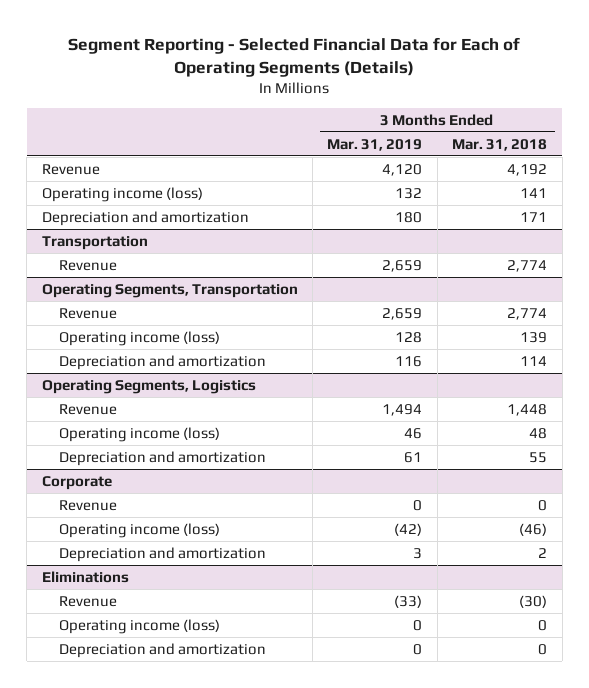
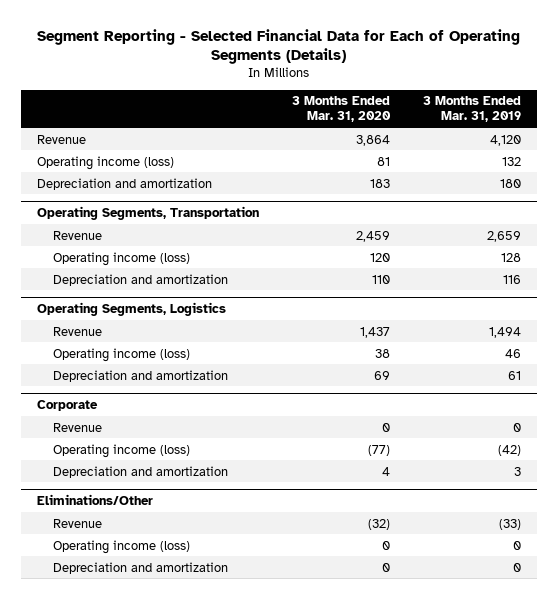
- | 3 Months Ended Mar. 31, 2019 | 3 Months Ended Mar. 31, 2018
+ | 3 Months Ended Mar. 31, 2020 | 3 Months Ended Mar. 31, 2019
- Transportation
- Revenue | 2,659 | 2,774
- Eliminations
+ Eliminations/Other

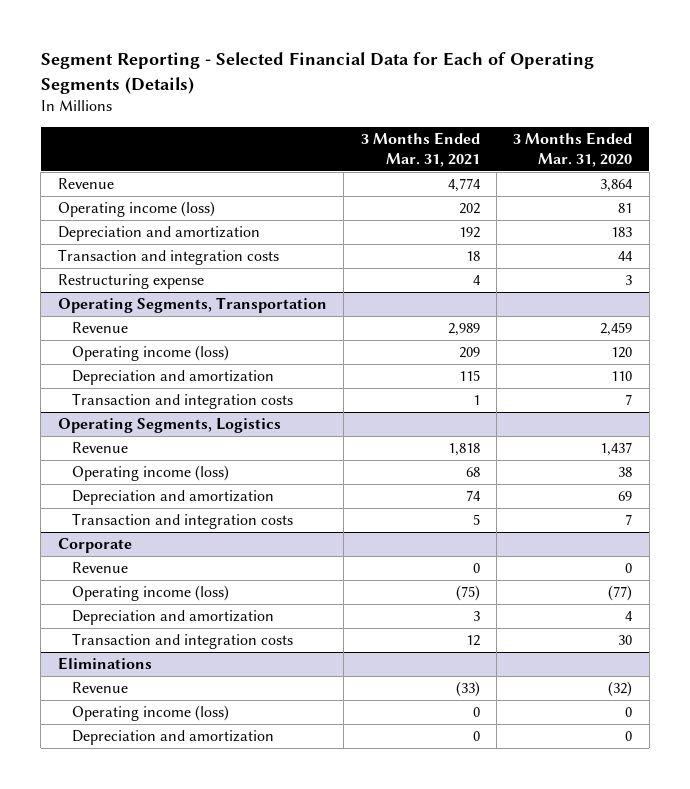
- | 3 Months Ended Mar. 31, 2020 | 3 Months Ended Mar. 31, 2019
+ | 3 Months Ended Mar. 31, 2021 | 3 Months Ended Mar. 31, 2020
+ Transaction and integration costs | 18 | 44
+ Restructuring expense | 4 | 3
@ Operating Segments, Transportation
+ Transaction and integration costs | 1 | 7
@ Operating Segments, Logistics
+ Transaction and integration costs | 5 | 7
- Eliminations/Other
@ Corporate
+ Transaction and integration costs | 12 | 30
+ Eliminations

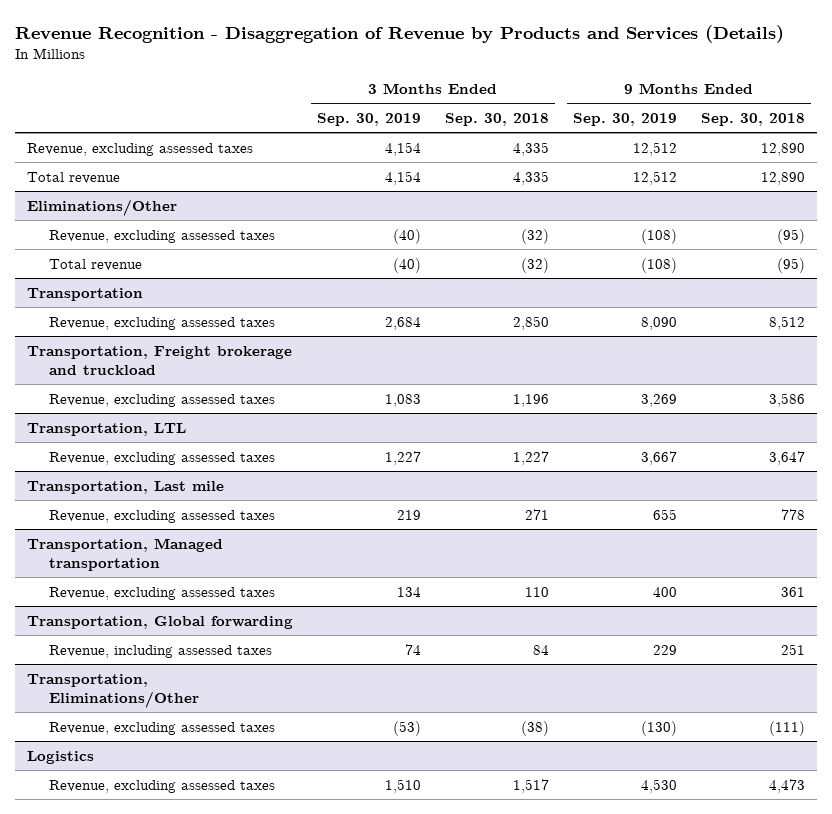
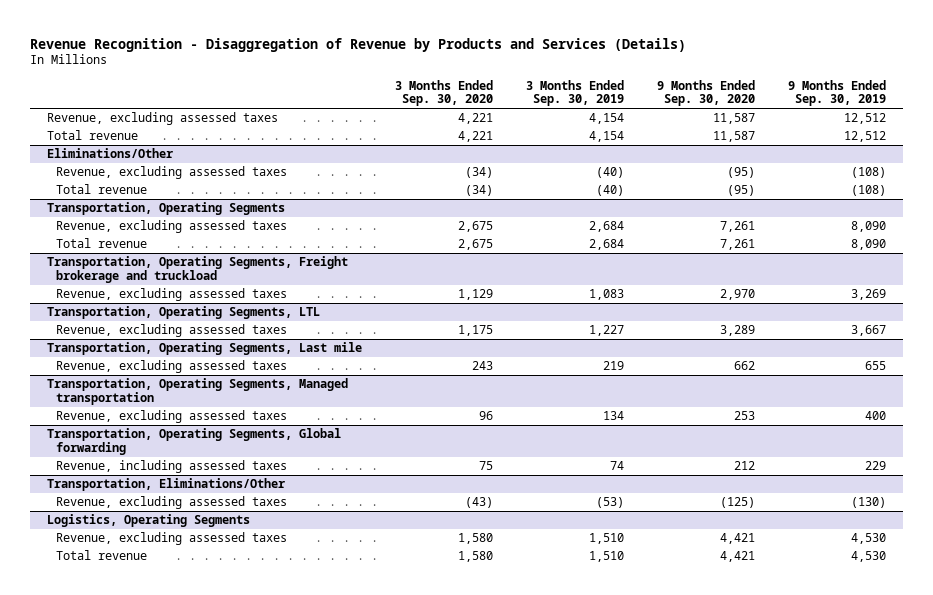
- | 3 Months Ended Sep. 30, 2019 | 3 Months Ended Sep. 30, 2018 | 9 Months Ended Sep. 30, 2019 | 9 Months Ended Sep. 30, 2018
+ | 3 Months Ended Sep. 30, 2020 | 3 Months Ended Sep. 30, 2019 | 9 Months Ended Sep. 30, 2020 | 9 Months Ended Sep. 30, 2019
- Transportation
+ Transportation, Operating Segments
- Transportation, Freight brokerage and truckload
+ Total revenue | 2,675 | 2,684 | 7,261 | 8,090
+ Transportation, Operating Segments, Freight brokerage and truckload
- Transportation, LTL
+ Transportation, Operating Segments, LTL
- Transportation, Last mile
+ Transportation, Operating Segments, Last mile
- Transportation, Managed transportation
+ Transportation, Operating Segments, Managed transportation
- Transportation, Global forwarding
+ Transportation, Operating Segments, Global forwarding
- Logistics
+ Logistics, Operating Segments
+ Total revenue | 1,580 | 1,510 | 4,421 | 4,530

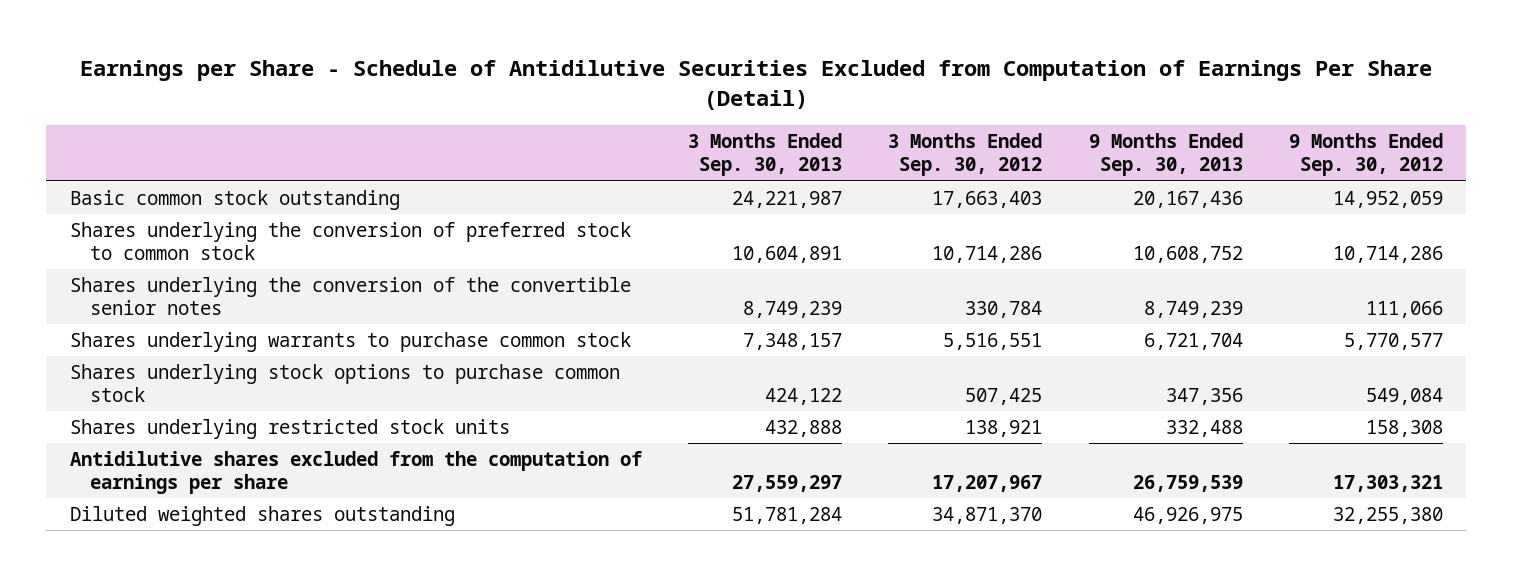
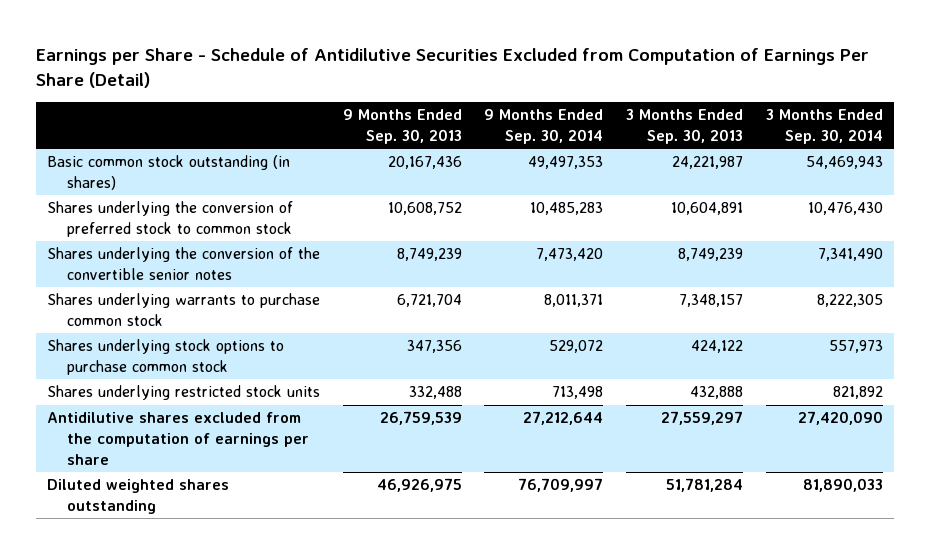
- | 3 Months Ended Sep. 30, 2013 | 3 Months Ended Sep. 30, 2012 | 9 Months Ended Sep. 30, 2013 | 9 Months Ended Sep. 30, 2012
+ | 9 Months Ended Sep. 30, 2013 | 9 Months Ended Sep. 30, 2014 | 3 Months Ended Sep. 30, 2013 | 3 Months Ended Sep. 30, 2014
- Basic common stock outstanding | 24,221,987 | 17,663,403 | 20,167,436 | 14,952,059
+ Basic common stock outstanding (in shares) | 20,167,436 | 49,497,353 | 24,221,987 | 54,469,943

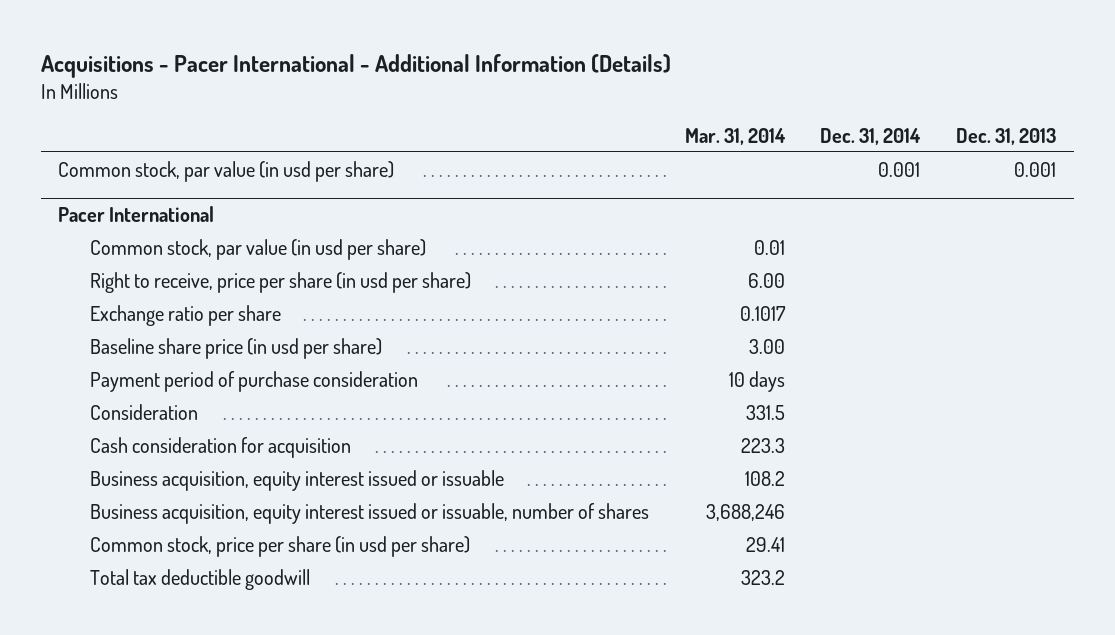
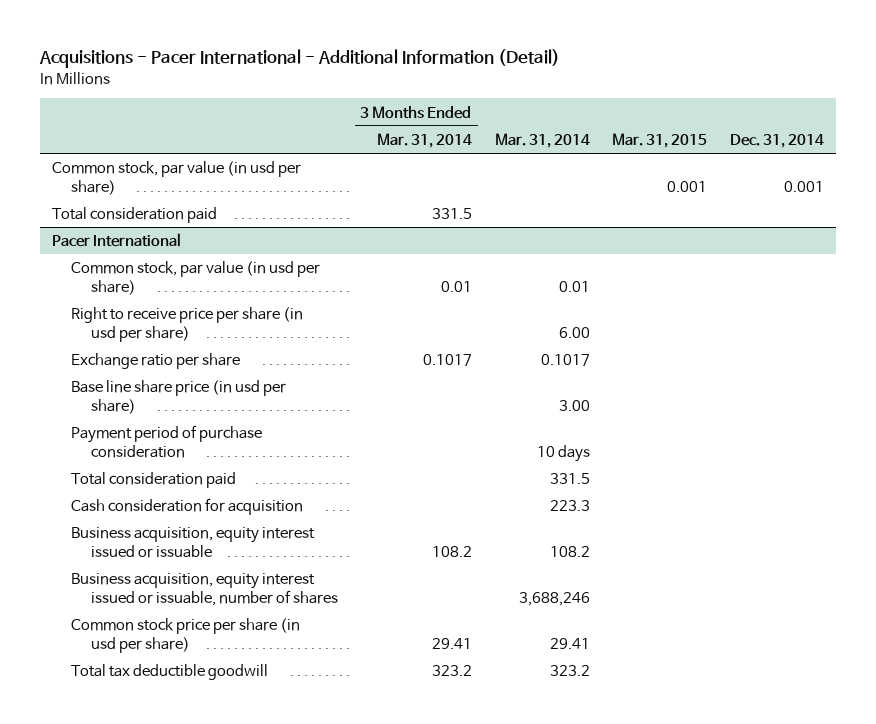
- Acquisitions - Pacer International - Additional Information (Details)
+ Acquisitions - Pacer International - Additional Information (Detail)
- | Mar. 31, 2014 | Dec. 31, 2014 | Dec. 31, 2013
+ | 3 Months Ended Mar. 31, 2014 | Mar. 31, 2014 | Mar. 31, 2015 | Dec. 31, 2014
+ Total consideration paid | 331.5 | | |
@ Pacer International
- Right to receive, price per share (in usd per share) | 6.00 | |
+ Right to receive price per share (in usd per share) | | 6.00 | |
- Baseline share price (in usd per share) | 3.00 | |
+ Base line share price (in usd per share) | | 3.00 | |
- Consideration | 331.5 | |
+ Total consideration paid | | 331.5 | |
- Common stock, price per share (in usd per share) | 29.41 | |
+ Common stock price per share (in usd per share) | 29.41 | 29.41 | |

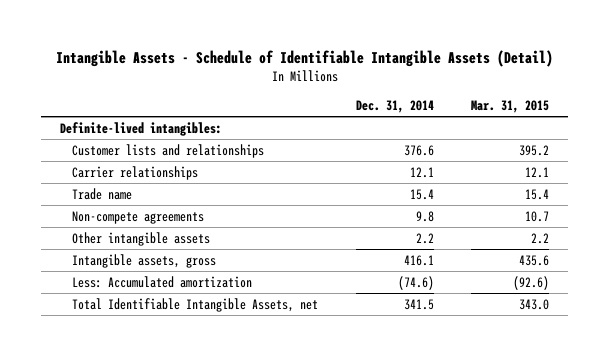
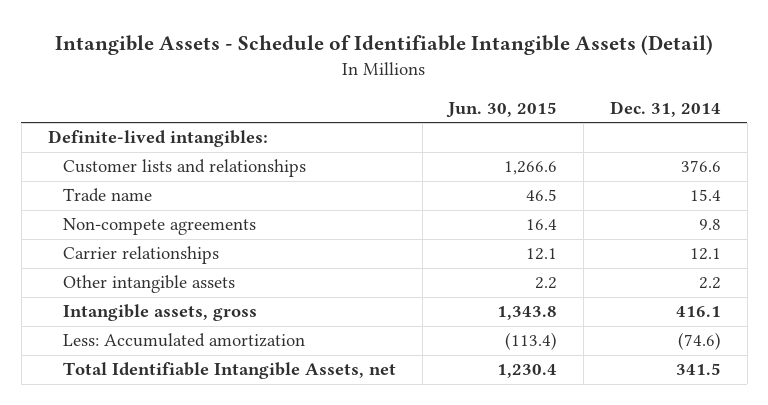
- | Dec. 31, 2014 | Mar. 31, 2015
+ | Jun. 30, 2015 | Dec. 31, 2014
moved down: Carrier relationships | 12.1 | 12.1

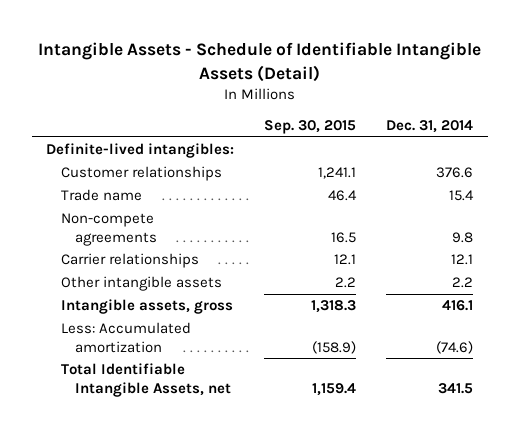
- | Jun. 30, 2015 | Dec. 31, 2014
+ | Sep. 30, 2015 | Dec. 31, 2014
- Customer lists and relationships | 1,266.6 | 376.6
+ Customer relationships | 1,241.1 | 376.6

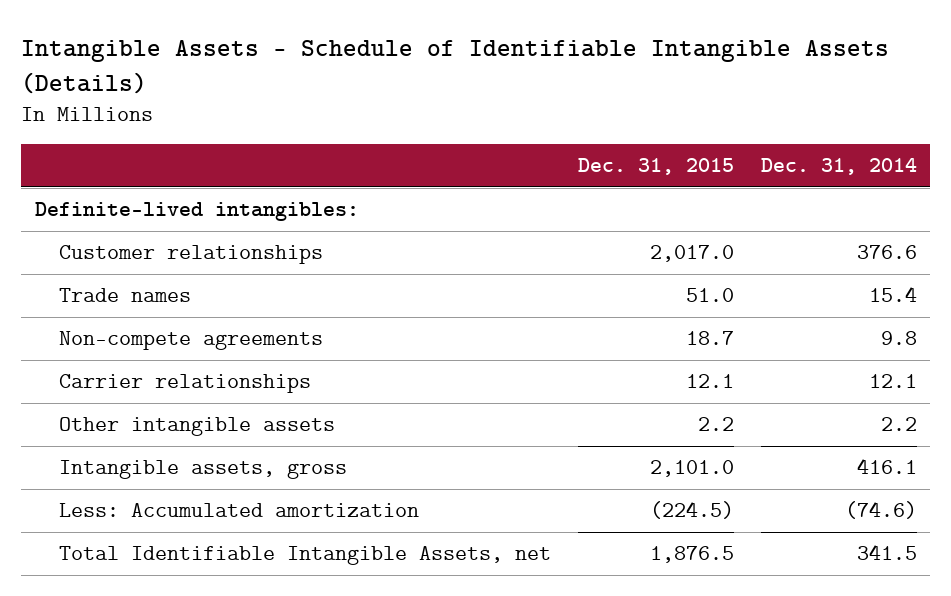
- Intangible Assets - Schedule of Identifiable Intangible Assets (Detail)
+ Intangible Assets - Schedule of Identifiable Intangible Assets (Details)
- | Sep. 30, 2015 | Dec. 31, 2014
+ | Dec. 31, 2015 | Dec. 31, 2014
- Trade name | 46.4 | 15.4
+ Trade names | 51.0 | 15.4

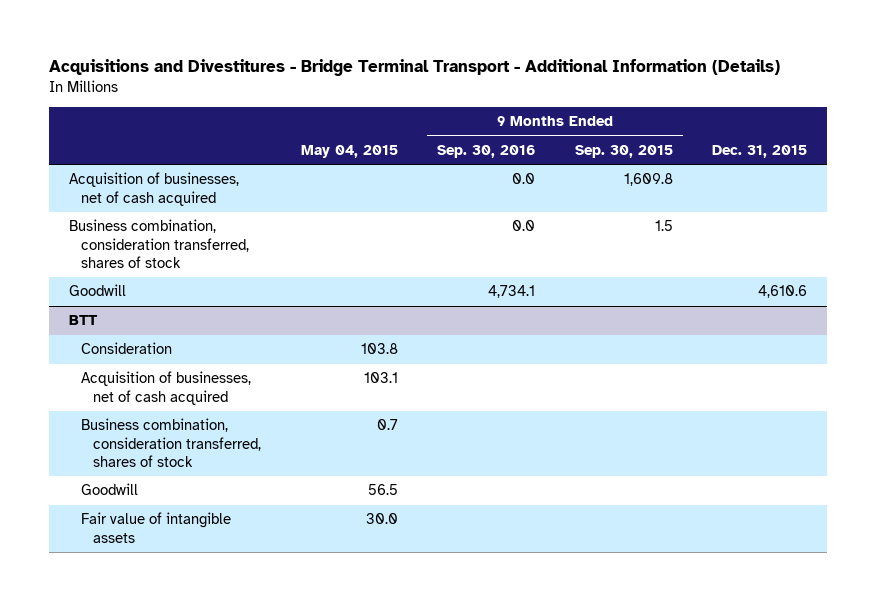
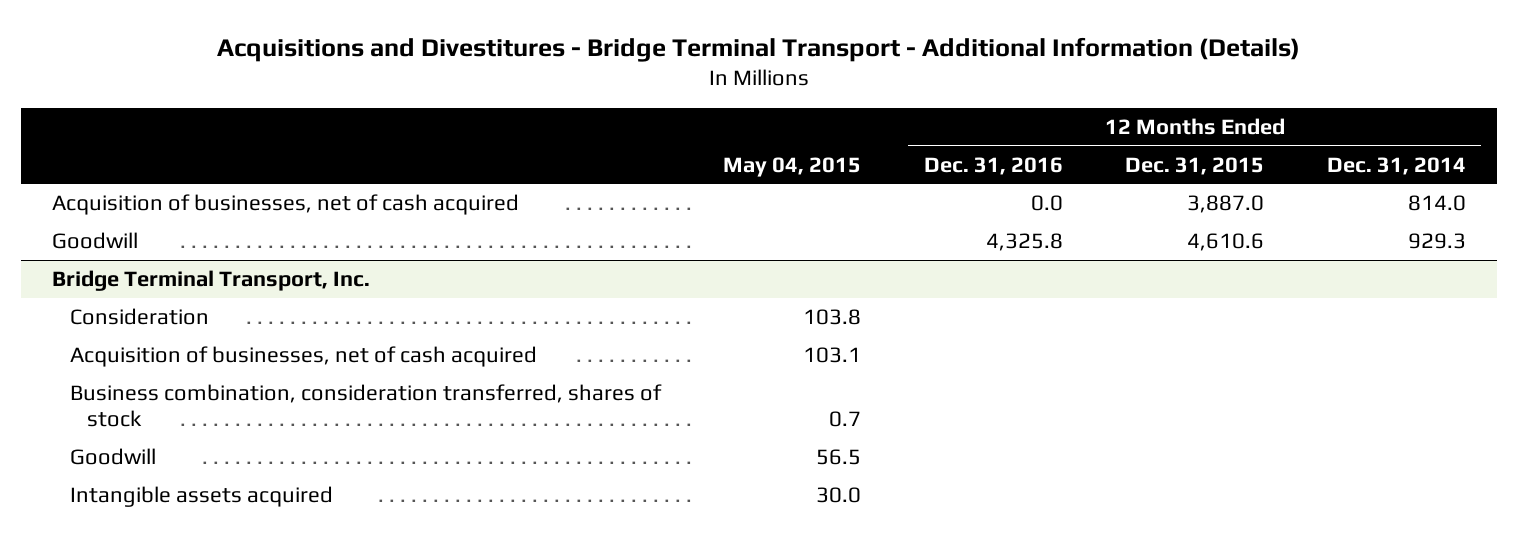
- | May 04, 2015 | 9 Months Ended Sep. 30, 2016 | 9 Months Ended Sep. 30, 2015 | Dec. 31, 2015
+ | May 04, 2015 | 12 Months Ended Dec. 31, 2016 | 12 Months Ended Dec. 31, 2015 | 12 Months Ended Dec. 31, 2014
- Business combination, consideration transferred, shares of stock | | 0.0 | 1.5 |
- BTT
+ Bridge Terminal Transport, Inc.
- Fair value of intangible assets | 30.0 | | |
+ Intangible assets acquired | 30.0 | | |

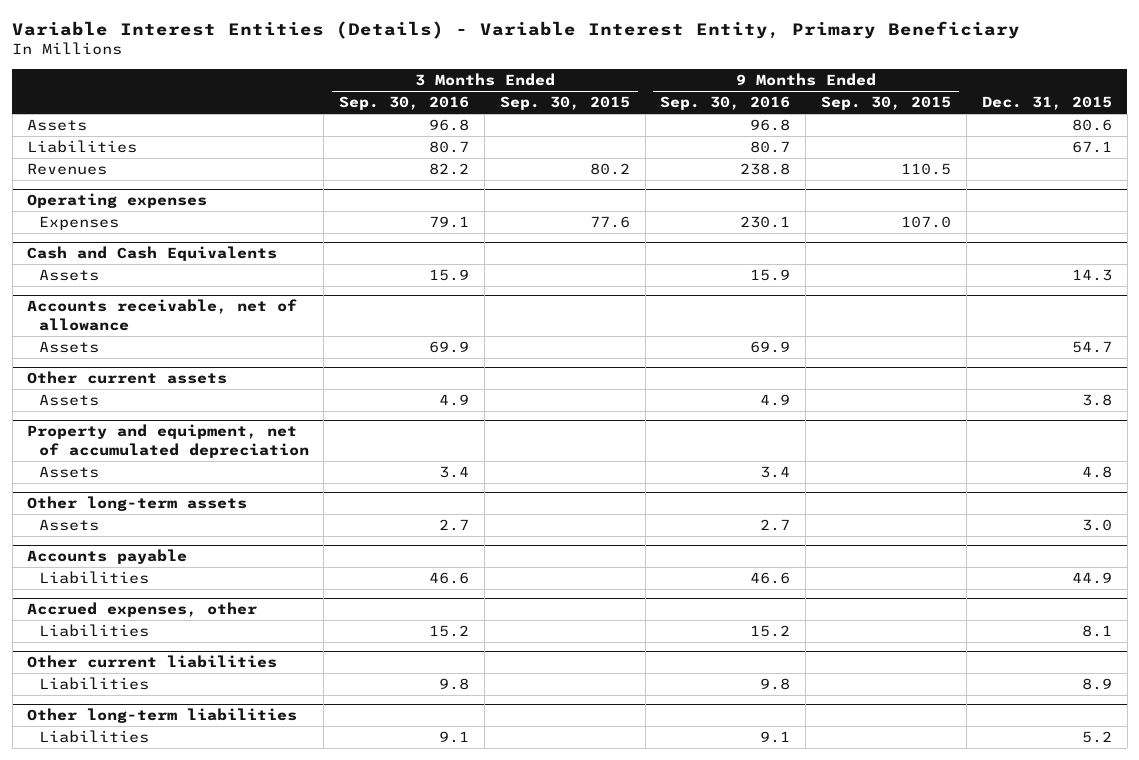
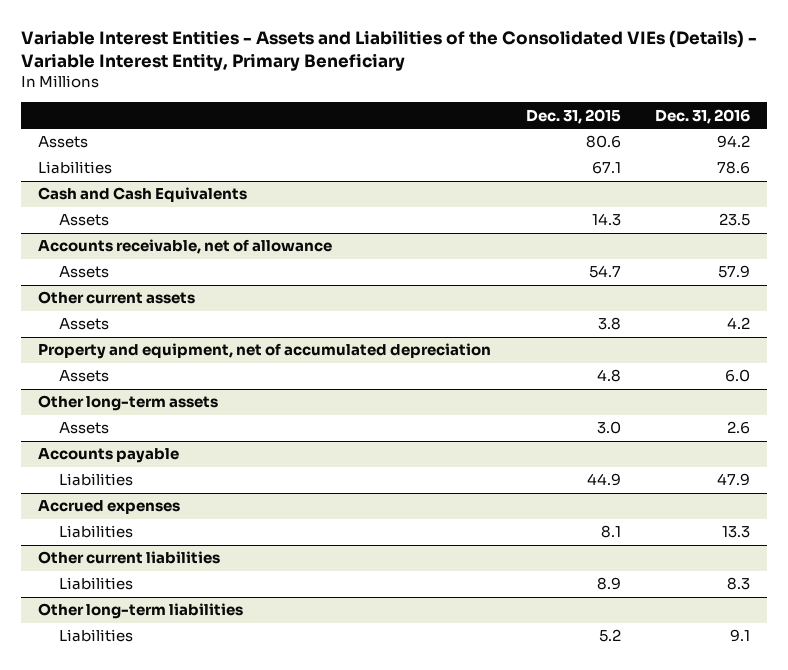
- Variable Interest Entities (Details) - Variable Interest Entity, Primary Beneficiary
+ Variable Interest Entities - Assets and Liabilities of the Consolidated VIEs (Details) - Variable Interest Entity, Primary Beneficiary
- | 3 Months Ended Sep. 30, 2016 | 3 Months Ended Sep. 30, 2015 | 9 Months Ended Sep. 30, 2016 | 9 Months Ended Sep. 30, 2015 | Dec. 31, 2015
+ | Dec. 31, 2015 | Dec. 31, 2016
- Revenues | 82.2 | 80.2 | 238.8 | 110.5 |
- Operating expenses
- Expenses | 79.1 | 77.6 | 230.1 | 107.0 |
- Accrued expenses, other
+ Accrued expenses

